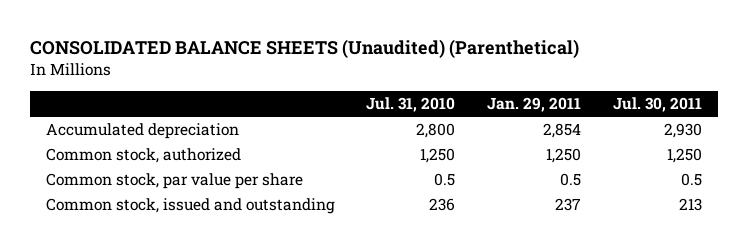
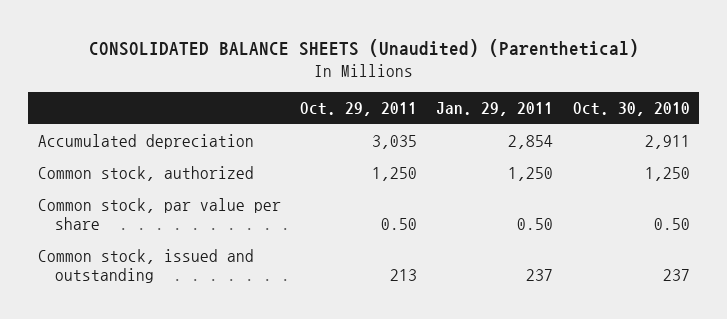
- | Jul. 31, 2010 | Jan. 29, 2011 | Jul. 30, 2011
+ | Oct. 29, 2011 | Jan. 29, 2011 | Oct. 30, 2010
- Common stock, par value per share | 0.5 | 0.5 | 0.5
+ Common stock, par value per share | 0.50 | 0.50 | 0.50

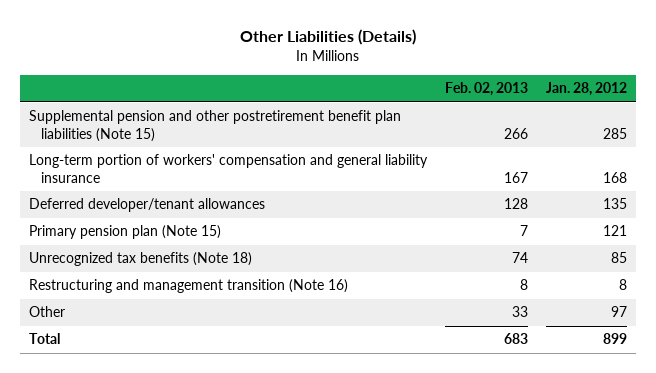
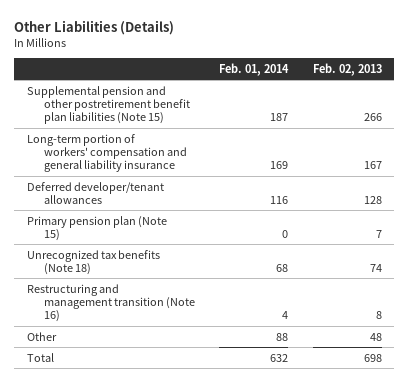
- | Feb. 02, 2013 | Jan. 28, 2012
+ | Feb. 01, 2014 | Feb. 02, 2013
- Other | 33 | 97
- Total | 683 | 899
+ Other | 88 | 48
+ Total | 632 | 698

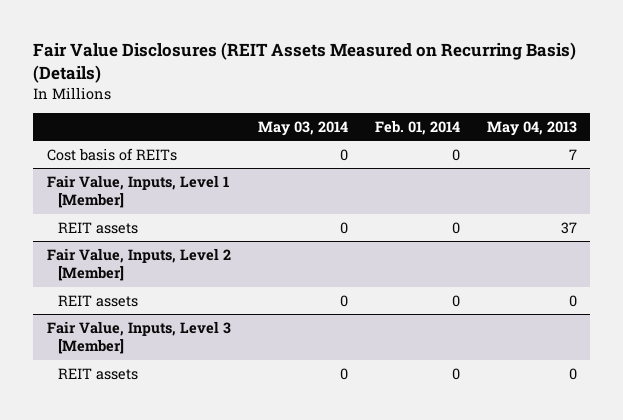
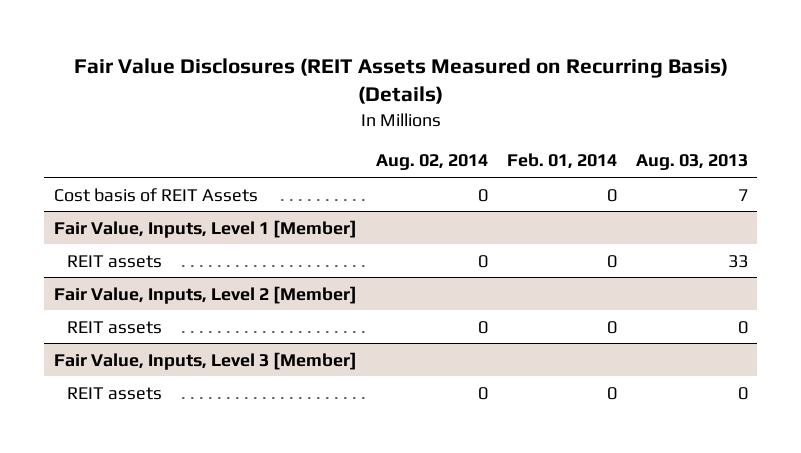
- | May 03, 2014 | Feb. 01, 2014 | May 04, 2013
+ | Aug. 02, 2014 | Feb. 01, 2014 | Aug. 03, 2013
- Cost basis of REITs | 0 | 0 | 7
+ Cost basis of REIT Assets | 0 | 0 | 7

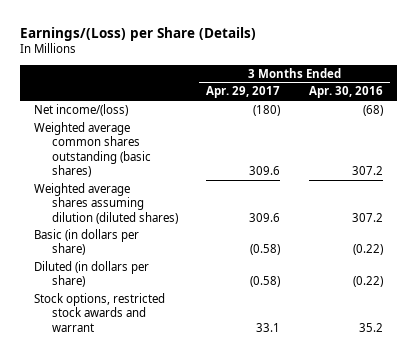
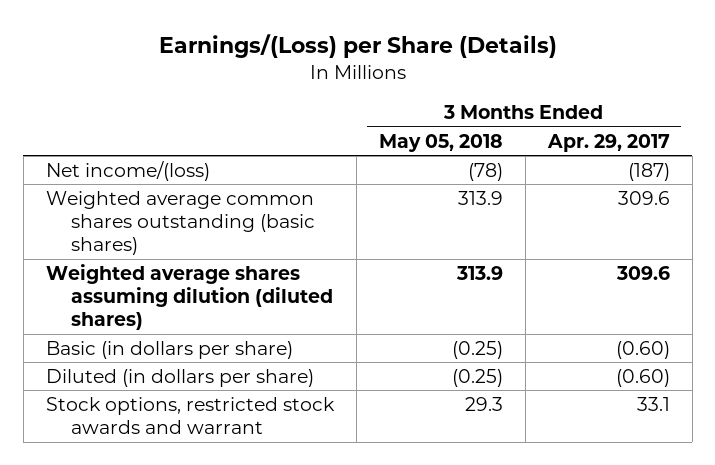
- | 3 Months Ended Apr. 29, 2017 | 3 Months Ended Apr. 30, 2016
+ | 3 Months Ended May 05, 2018 | 3 Months Ended Apr. 29, 2017
- Net income/(loss) | (180) | (68)
+ Net income/(loss) | (78) | (187)
- Basic (in dollars per share) | (0.58) | (0.22)
- Diluted (in dollars per share) | (0.58) | (0.22)
+ Basic (in dollars per share) | (0.25) | (0.60)
+ Diluted (in dollars per share) | (0.25) | (0.60)

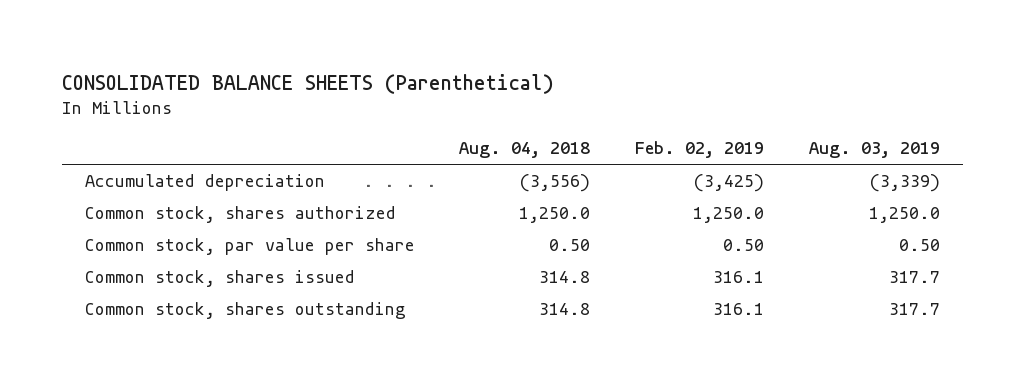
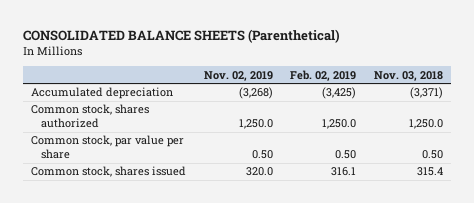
- | Aug. 04, 2018 | Feb. 02, 2019 | Aug. 03, 2019
+ | Nov. 02, 2019 | Feb. 02, 2019 | Nov. 03, 2018
- Common stock, shares outstanding | 314.8 | 316.1 | 317.7

